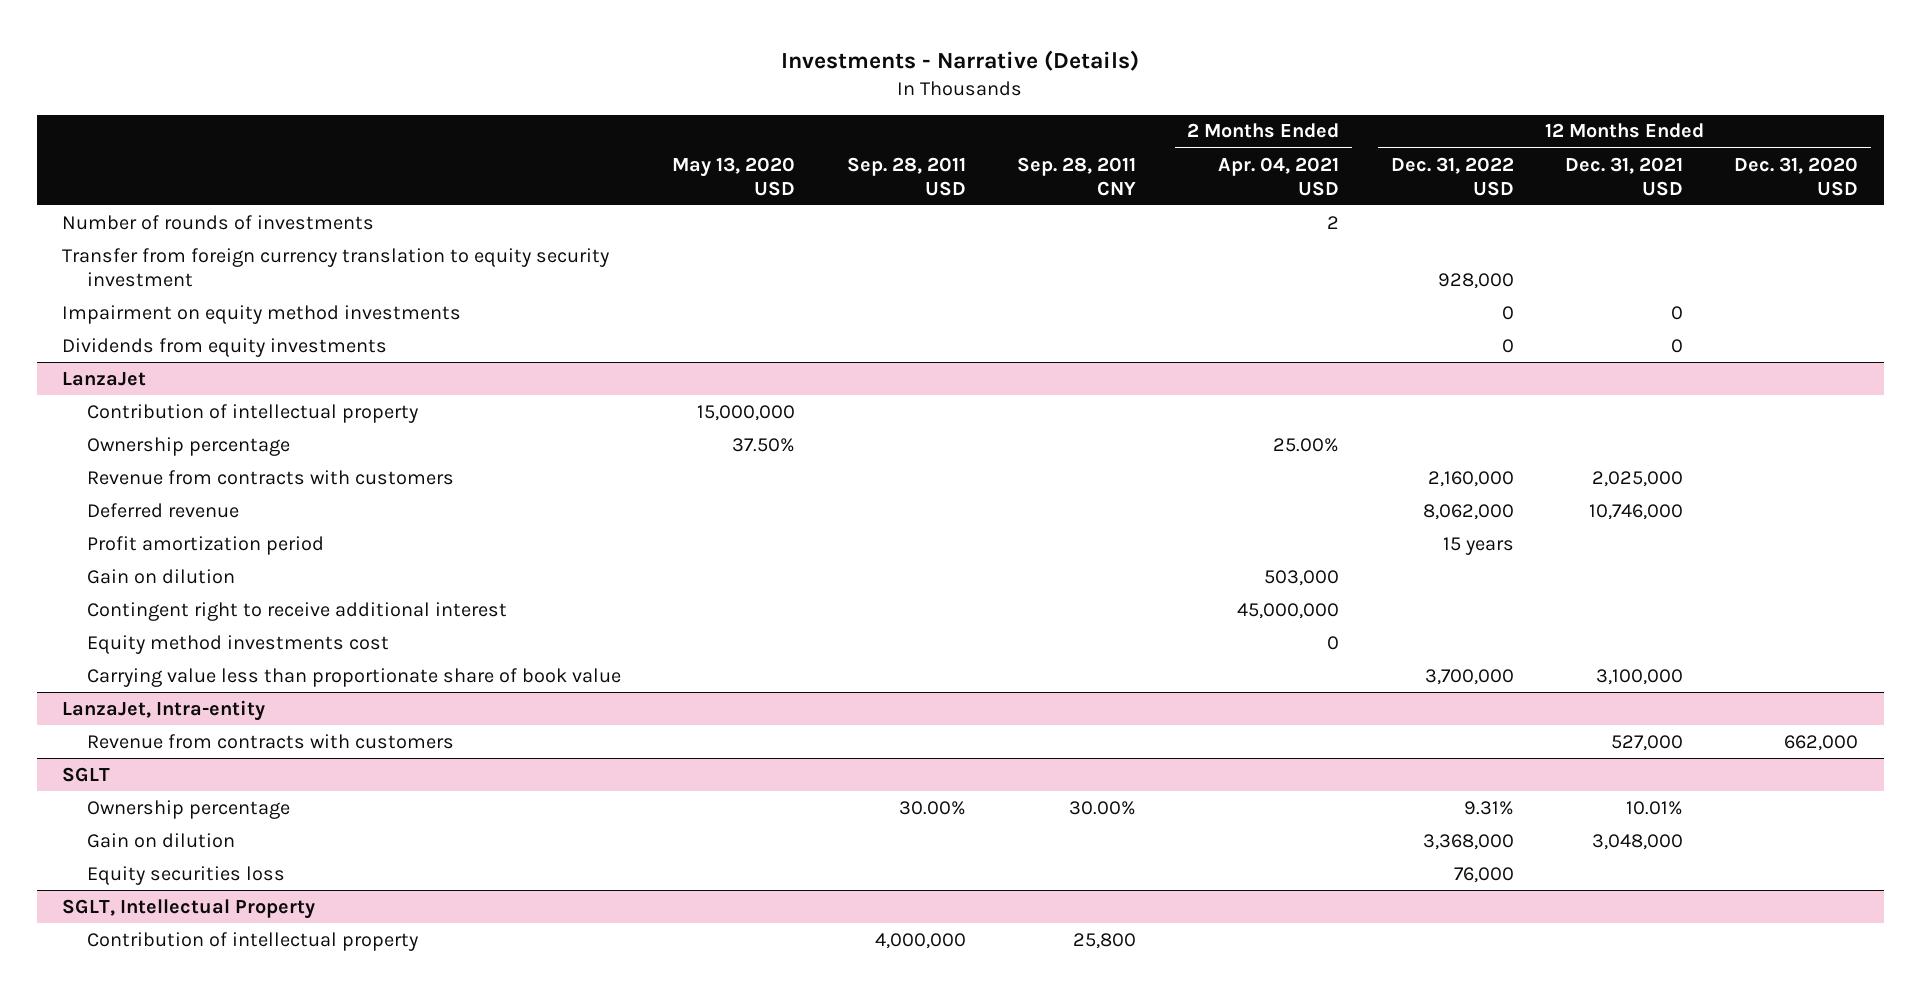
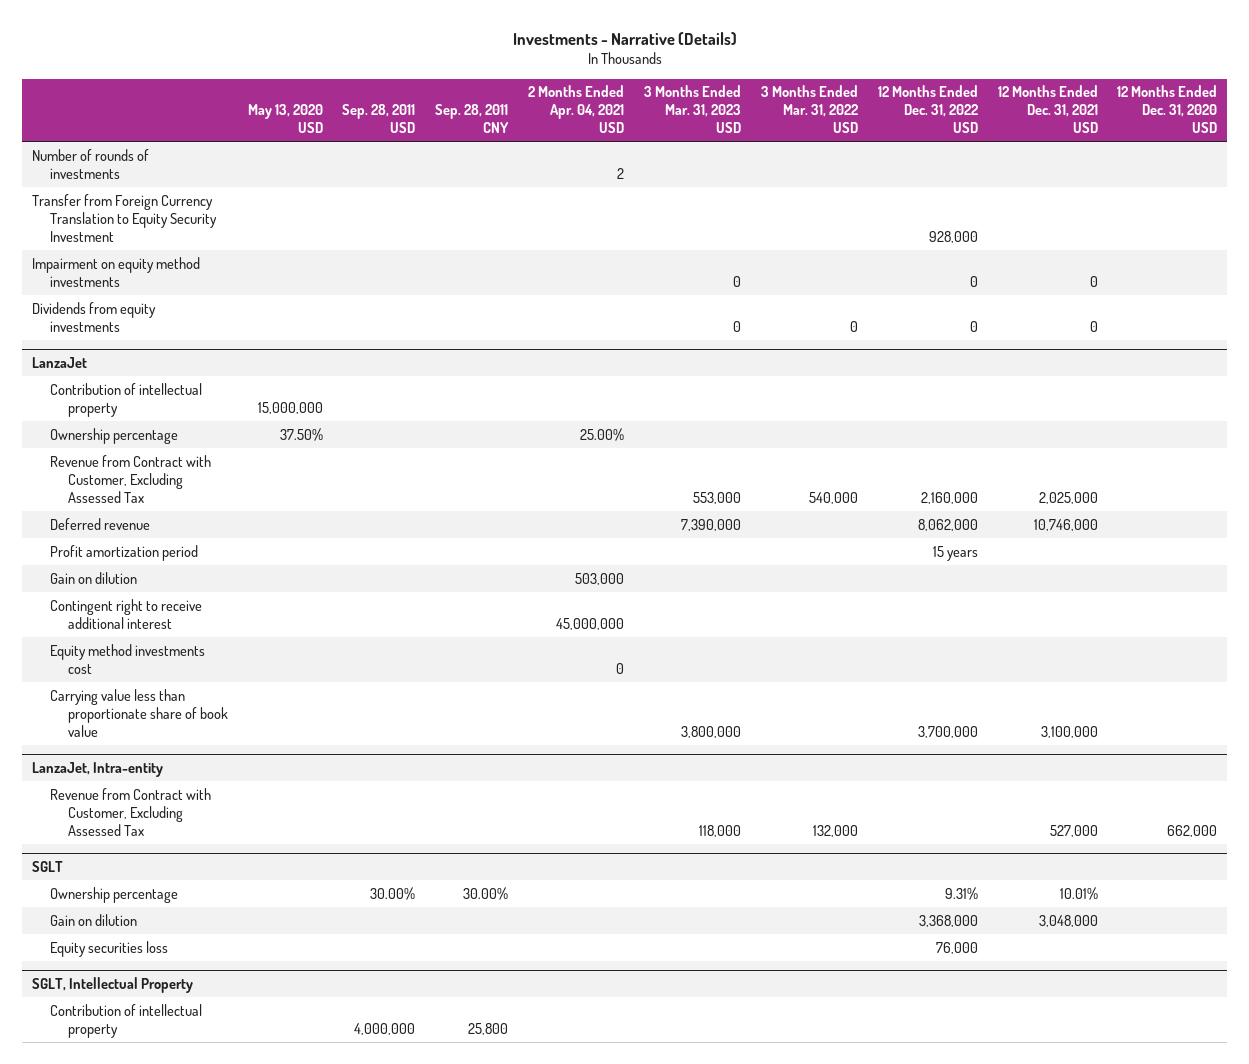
- | May 13, 2020 USD | Sep. 28, 2011 USD | Sep. 28, 2011 CNY | 2 Months Ended Apr. 04, 2021 USD | 12 Months Ended Dec. 31, 2022 USD | 12 Months Ended Dec. 31, 2021 USD | 12 Months Ended Dec. 31, 2020 USD
+ | May 13, 2020 USD | Sep. 28, 2011 USD | Sep. 28, 2011 CNY | 2 Months Ended Apr. 04, 2021 USD | 3 Months Ended Mar. 31, 2023 USD | 3 Months Ended Mar. 31, 2022 USD | 12 Months Ended Dec. 31, 2022 USD | 12 Months Ended Dec. 31, 2021 USD | 12 Months Ended Dec. 31, 2020 USD
- Transfer from foreign currency translation to equity security investment | | | | | 928,000 | |
+ Transfer from Foreign Currency Translation to Equity Security Investment | | | | | | | 928,000 | |
@ LanzaJet
- Revenue from contracts with customers | | | | | 2,160,000 | 2,025,000 |
+ Revenue from Contract with Customer, Excluding Assessed Tax | | | | | 553,000 | 540,000 | 2,160,000 | 2,025,000 |
@ LanzaJet, Intra-entity
- Revenue from contracts with customers | | | | | | 527,000 | 662,000
+ Revenue from Contract with Customer, Excluding Assessed Tax | | | | | 118,000 | 132,000 | | 527,000 | 662,000

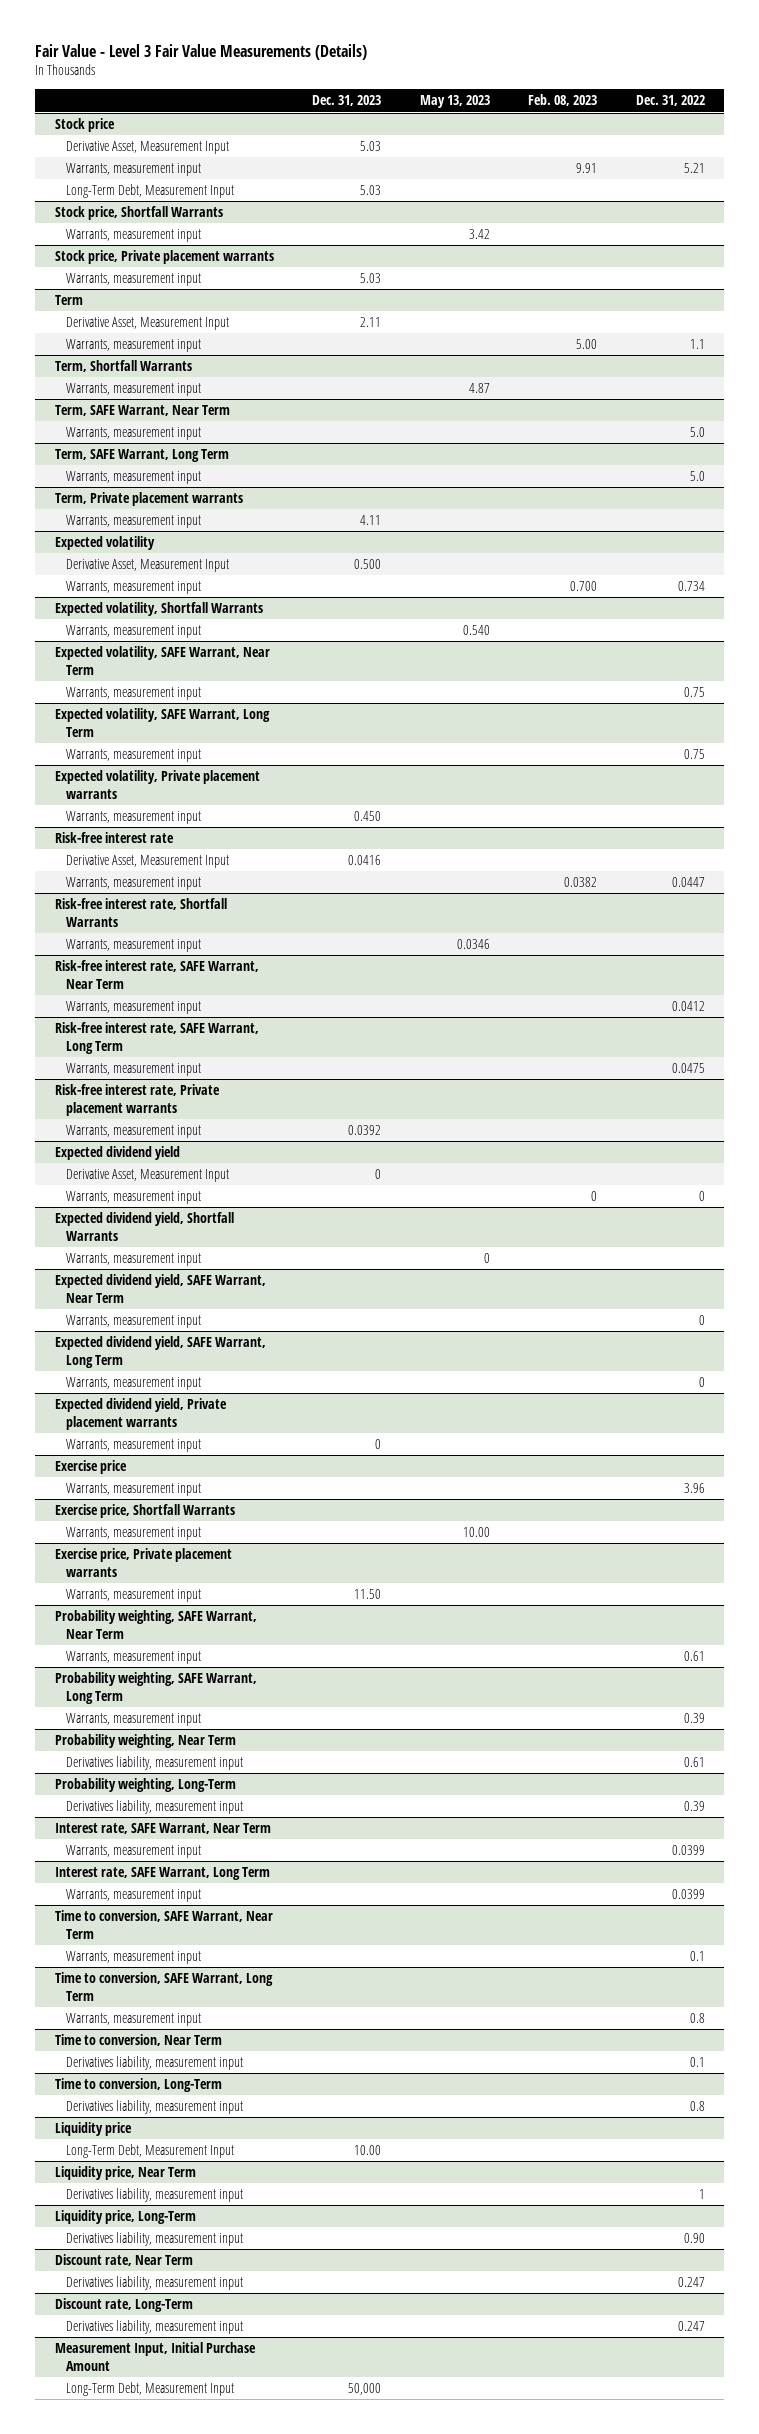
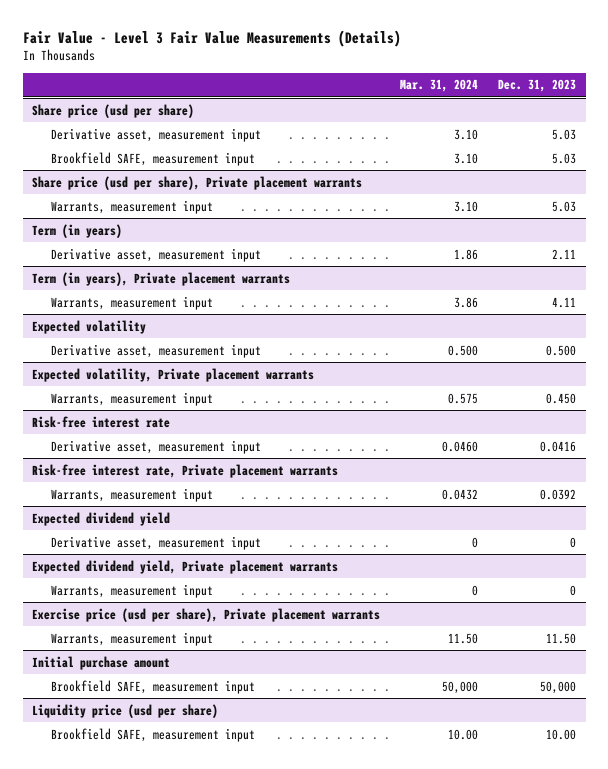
- | Dec. 31, 2023 | May 13, 2023 | Feb. 08, 2023 | Dec. 31, 2022
+ | Mar. 31, 2024 | Dec. 31, 2023
- Stock price
- Derivative Asset, Measurement Input | 5.03 | | |
- Warrants, measurement input | | | 9.91 | 5.21
- Long-Term Debt, Measurement Input | 5.03 | | |
- Stock price, Shortfall Warrants
- Warrants, measurement input | | 3.42 | |
- Stock price, Private placement warrants
+ Share price (usd per share)
+ Derivative asset, measurement input | 3.10 | 5.03
+ Brookfield SAFE, measurement input | 3.10 | 5.03
+ Share price (usd per share), Private placement warrants
- Term
- Derivative Asset, Measurement Input | 2.11 | | |
- Warrants, measurement input | | | 5.00 | 1.1
- Term, Shortfall Warrants
- Warrants, measurement input | | 4.87 | |
- Term, SAFE Warrant, Near Term
- Warrants, measurement input | | | | 5.0
- Term, SAFE Warrant, Long Term
- Warrants, measurement input | | | | 5.0
- Term, Private placement warrants
+ Term (in years)
+ Derivative asset, measurement input | 1.86 | 2.11
+ Term (in years), Private placement warrants
@ Expected volatility
- Derivative Asset, Measurement Input | 0.500 | | |
- Warrants, measurement input | | | 0.700 | 0.734
- Expected volatility, Shortfall Warrants
- Warrants, measurement input | | 0.540 | |
- Expected volatility, SAFE Warrant, Near Term
- Warrants, measurement input | | | | 0.75
- Expected volatility, SAFE Warrant, Long Term
- Warrants, measurement input | | | | 0.75
@ Expected volatility
+ Derivative asset, measurement input | 0.500 | 0.500
@ Risk-free interest rate
- Derivative Asset, Measurement Input | 0.0416 | | |
- Warrants, measurement input | | | 0.0382 | 0.0447
- Risk-free interest rate, Shortfall Warrants
- Warrants, measurement input | | 0.0346 | |
- Risk-free interest rate, SAFE Warrant, Near Term
- Warrants, measurement input | | | | 0.0412
- Risk-free interest rate, SAFE Warrant, Long Term
- Warrants, measurement input | | | | 0.0475
@ Risk-free interest rate
+ Derivative asset, measurement input | 0.0460 | 0.0416
@ Expected dividend yield
- Derivative Asset, Measurement Input | 0 | | |
- Warrants, measurement input | | | 0 | 0
- Expected dividend yield, Shortfall Warrants
- Warrants, measurement input | | 0 | |
- Expected dividend yield, SAFE Warrant, Near Term
- Warrants, measurement input | | | | 0
- Expected dividend yield, SAFE Warrant, Long Term
- Warrants, measurement input | | | | 0
@ Expected dividend yield
+ Derivative asset, measurement input | 0 | 0
- Exercise price
- Warrants, measurement input | | | | 3.96
- Exercise price, Shortfall Warrants
- Warrants, measurement input | | 10.00 | |
- Exercise price, Private placement warrants
+ Exercise price (usd per share), Private placement warrants
- Probability weighting, SAFE Warrant, Near Term
- Warrants, measurement input | | | | 0.61
- Probability weighting, SAFE Warrant, Long Term
- Warrants, measurement input | | | | 0.39
- Probability weighting, Near Term
- Derivatives liability, measurement input | | | | 0.61
- Probability weighting, Long-Term
- Derivatives liability, measurement input | | | | 0.39
- Interest rate, SAFE Warrant, Near Term
- Warrants, measurement input | | | | 0.0399
- Interest rate, SAFE Warrant, Long Term
- Warrants, measurement input | | | | 0.0399
- Time to conversion, SAFE Warrant, Near Term
- Warrants, measurement input | | | | 0.1
- Time to conversion, SAFE Warrant, Long Term
- Warrants, measurement input | | | | 0.8
- Time to conversion, Near Term
- Derivatives liability, measurement input | | | | 0.1
- Time to conversion, Long-Term
- Derivatives liability, measurement input | | | | 0.8
- Liquidity price
- Long-Term Debt, Measurement Input | 10.00 | | |
- Liquidity price, Near Term
- Derivatives liability, measurement input | | | | 1
- Liquidity price, Long-Term
- Derivatives liability, measurement input | | | | 0.90
- Discount rate, Near Term
- Derivatives liability, measurement input | | | | 0.247
- Discount rate, Long-Term
- Derivatives liability, measurement input | | | | 0.247
- Measurement Input, Initial Purchase Amount
- Long-Term Debt, Measurement Input | 50,000 | | |
+ Initial purchase amount
+ Brookfield SAFE, measurement input | 50,000 | 50,000
+ Liquidity price (usd per share)
+ Brookfield SAFE, measurement input | 10.00 | 10.00

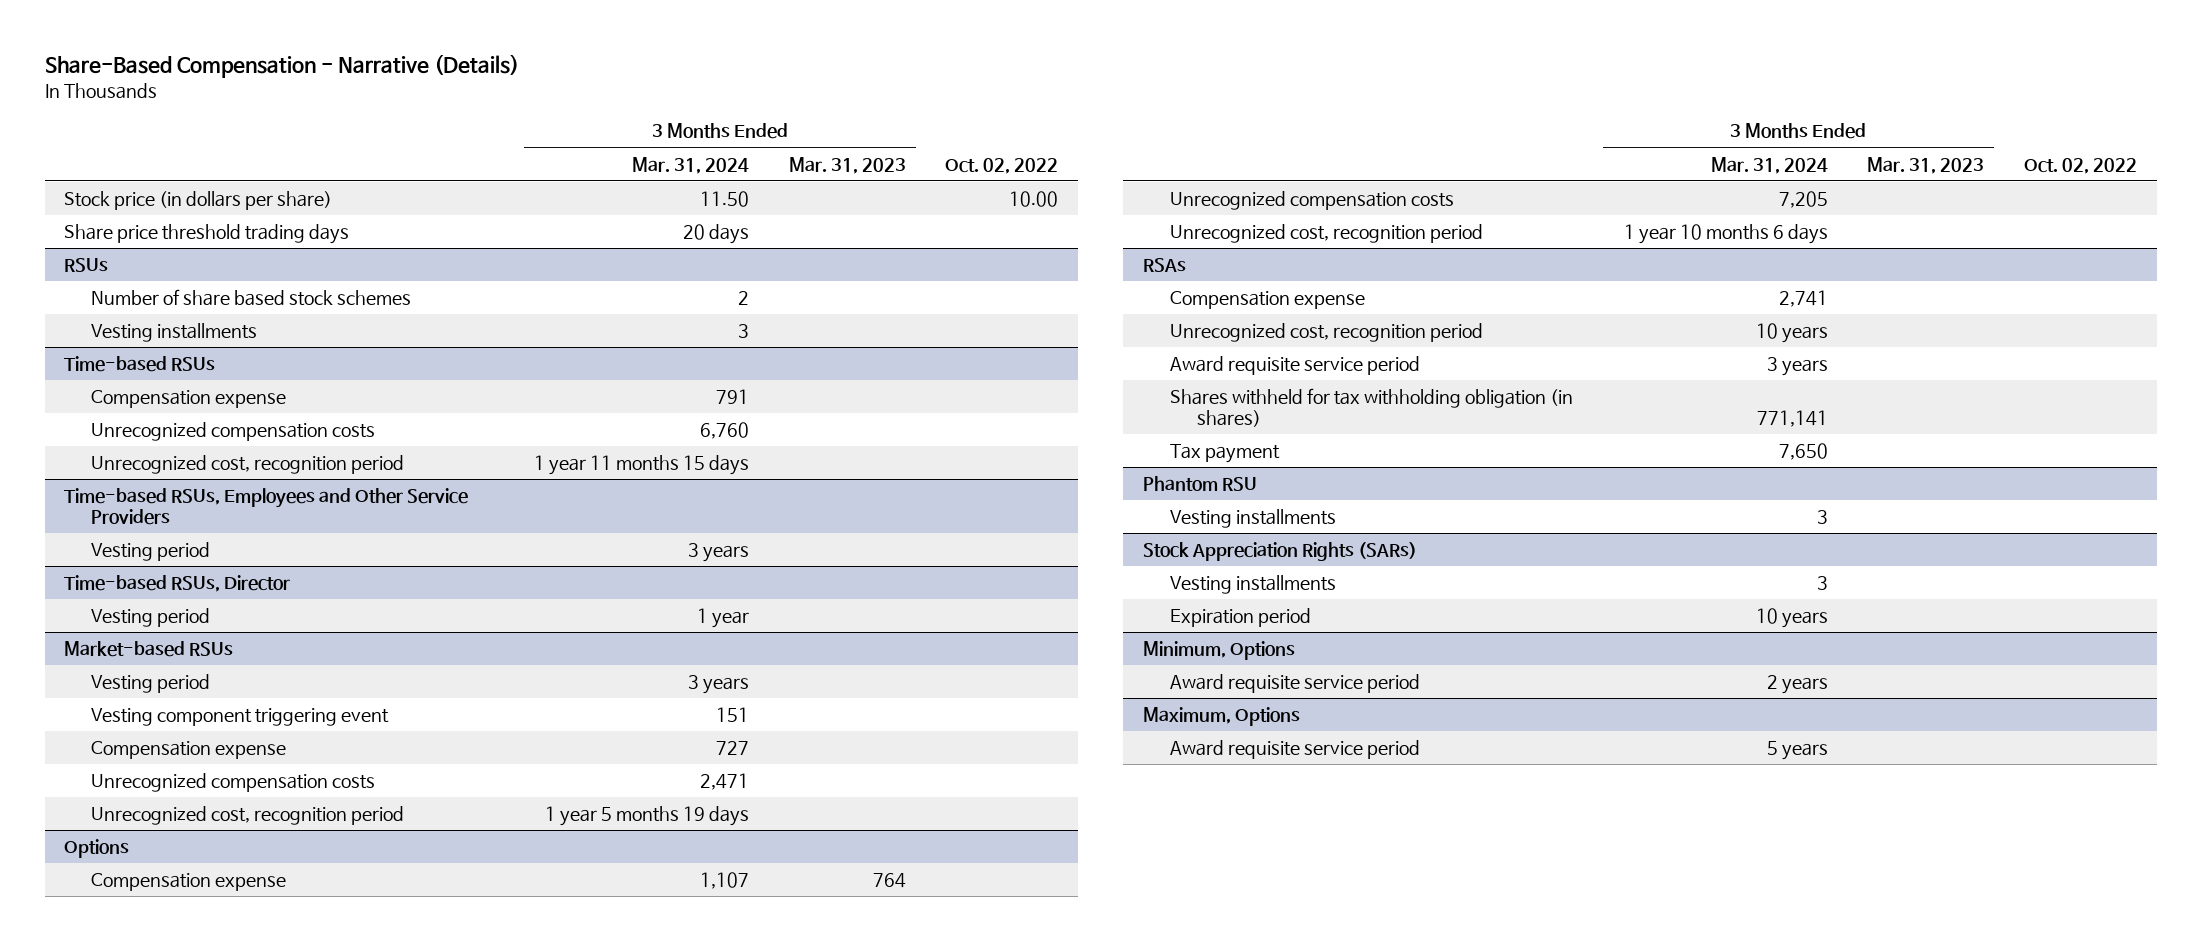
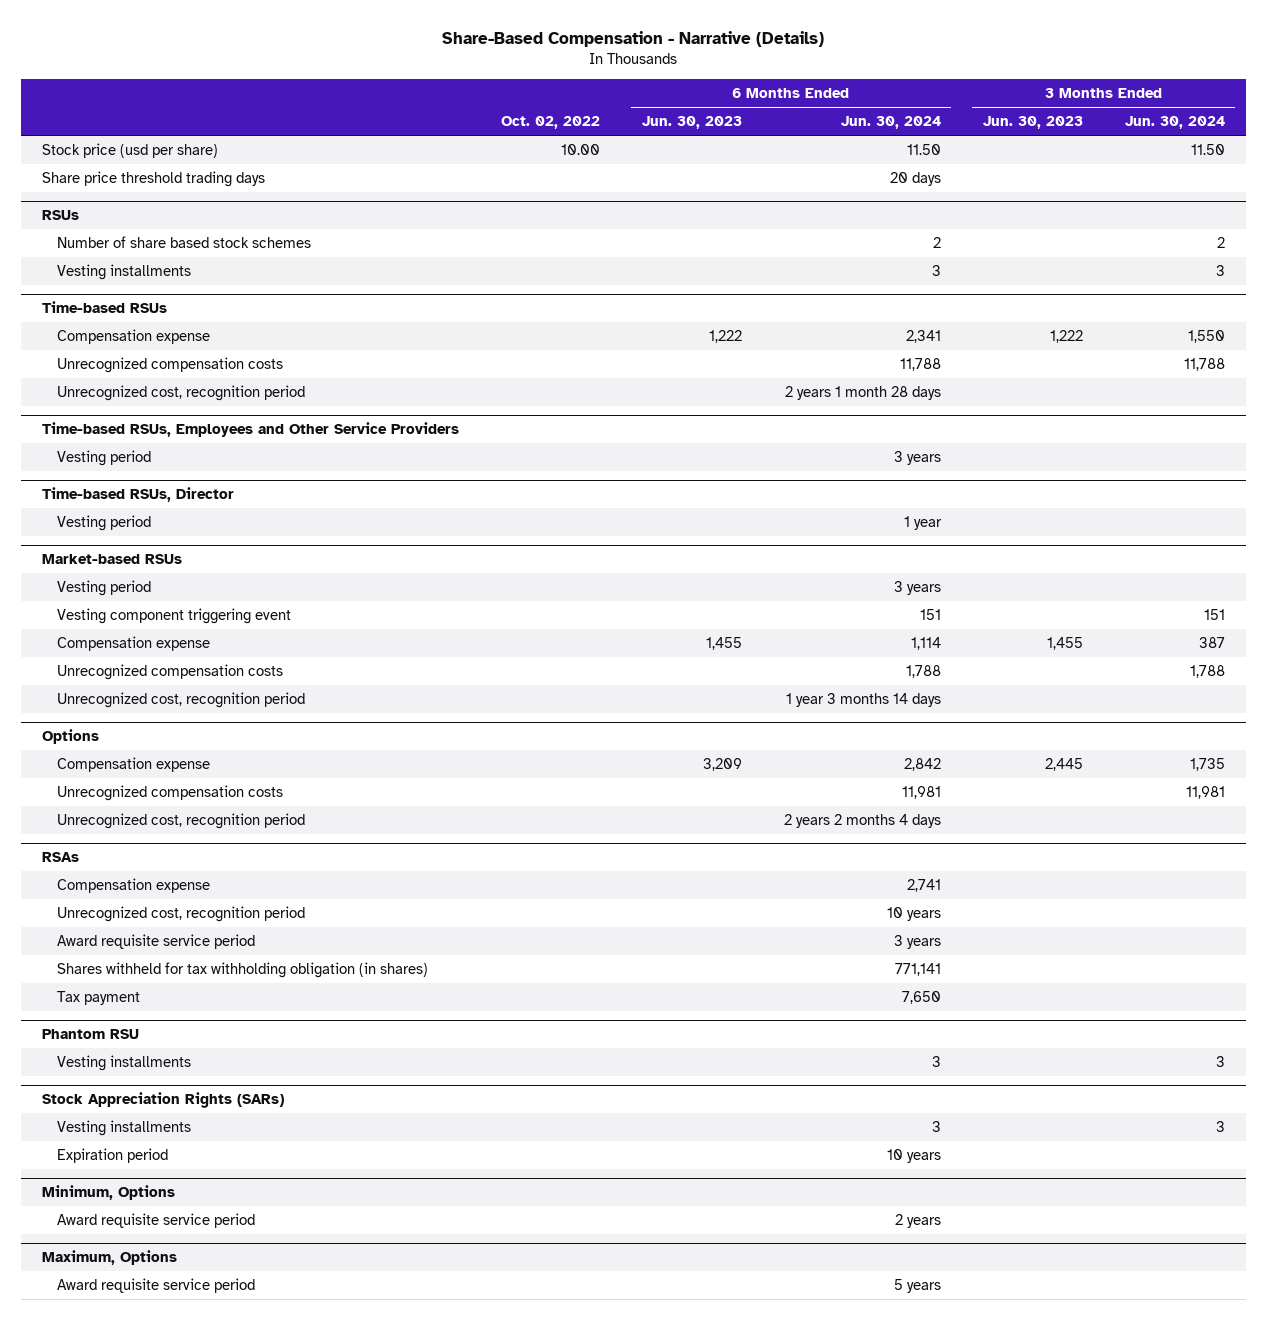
- | 3 Months Ended Mar. 31, 2024 | 3 Months Ended Mar. 31, 2023 | Oct. 02, 2022
+ | Oct. 02, 2022 | 6 Months Ended Jun. 30, 2023 | 6 Months Ended Jun. 30, 2024 | 3 Months Ended Jun. 30, 2023 | 3 Months Ended Jun. 30, 2024
- Stock price (in dollars per share) | 11.50 | | 10.00
+ Stock price (usd per share) | 10.00 | | 11.50 | | 11.50

